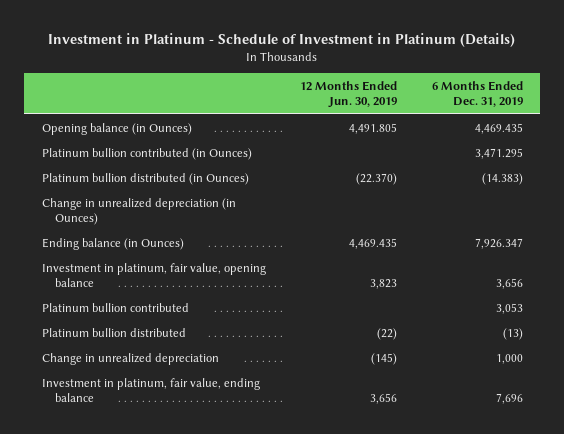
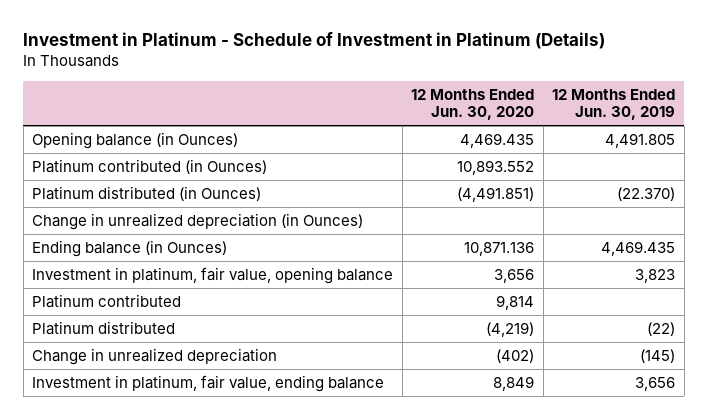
- | 12 Months Ended Jun. 30, 2019 | 6 Months Ended Dec. 31, 2019
+ | 12 Months Ended Jun. 30, 2020 | 12 Months Ended Jun. 30, 2019
- Platinum bullion contributed (in Ounces) | | 3,471.295
- Platinum bullion distributed (in Ounces) | (22.370) | (14.383)
+ Platinum contributed (in Ounces) | 10,893.552 |
+ Platinum distributed (in Ounces) | (4,491.851) | (22.370)
- Platinum bullion contributed | | 3,053
- Platinum bullion distributed | (22) | (13)
+ Platinum contributed | 9,814 |
+ Platinum distributed | (4,219) | (22)

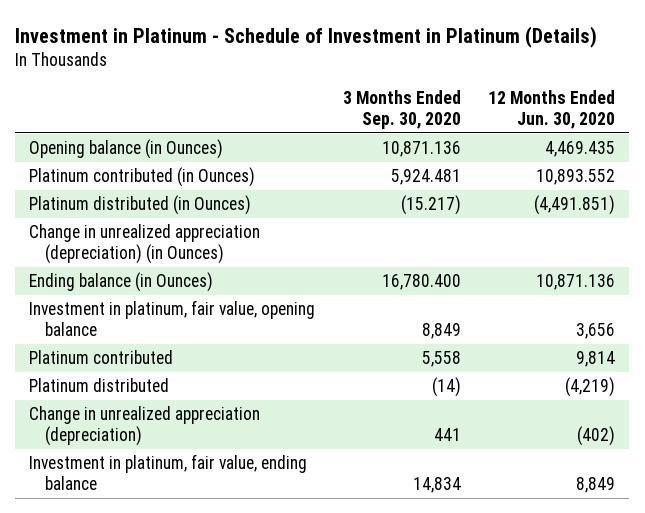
- | 12 Months Ended Jun. 30, 2020 | 12 Months Ended Jun. 30, 2019
+ | 3 Months Ended Sep. 30, 2020 | 12 Months Ended Jun. 30, 2020
- Change in unrealized depreciation (in Ounces)
+ Change in unrealized appreciation (depreciation) (in Ounces)
- Change in unrealized depreciation | (402) | (145)
+ Change in unrealized appreciation (depreciation) | 441 | (402)

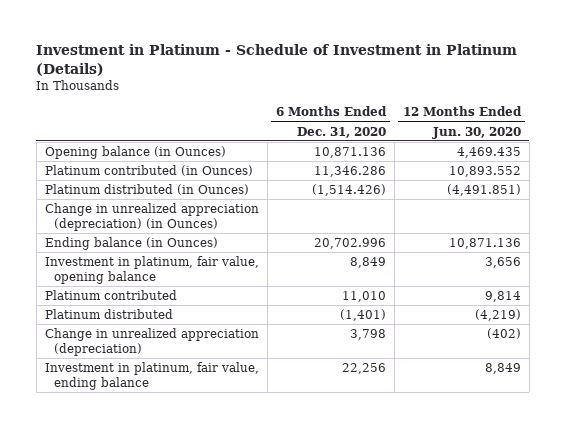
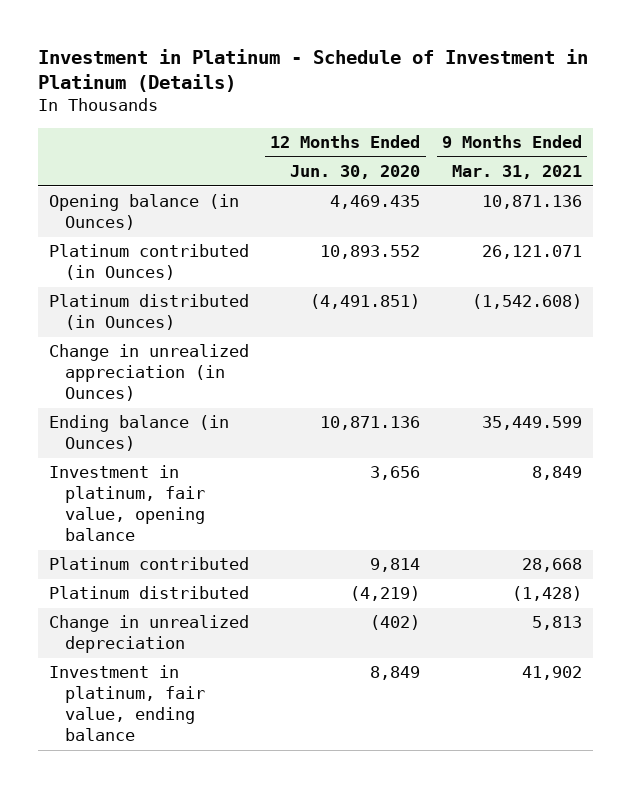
- | 6 Months Ended Dec. 31, 2020 | 12 Months Ended Jun. 30, 2020
+ | 12 Months Ended Jun. 30, 2020 | 9 Months Ended Mar. 31, 2021
- Change in unrealized appreciation (depreciation) (in Ounces)
+ Change in unrealized appreciation (in Ounces)
- Change in unrealized appreciation (depreciation) | 3,798 | (402)
+ Change in unrealized depreciation | (402) | 5,813

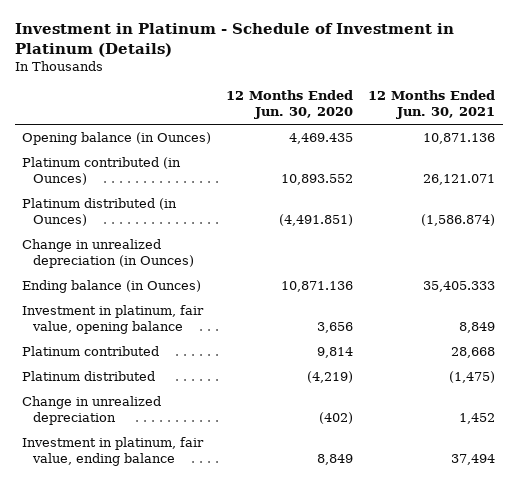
- | 12 Months Ended Jun. 30, 2020 | 9 Months Ended Mar. 31, 2021
+ | 12 Months Ended Jun. 30, 2020 | 12 Months Ended Jun. 30, 2021
- Change in unrealized appreciation (in Ounces)
+ Change in unrealized depreciation (in Ounces)

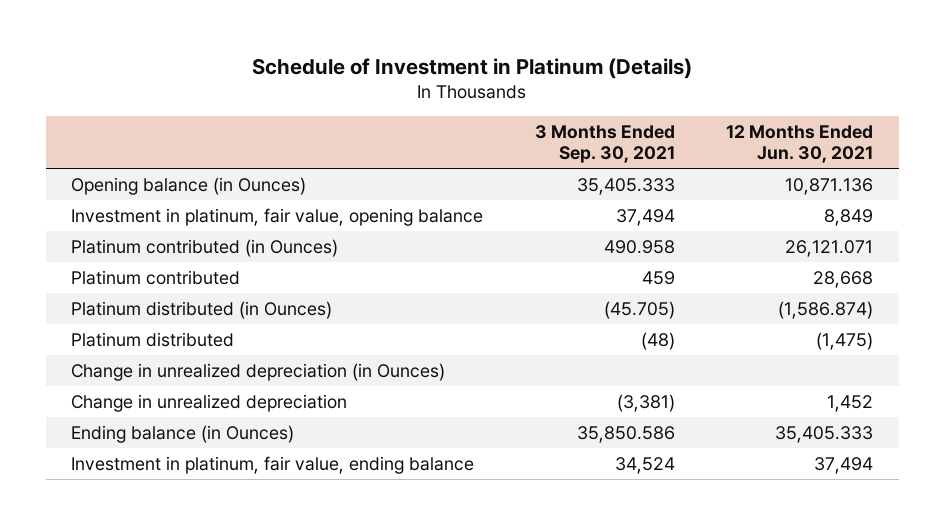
- Investment in Platinum - Schedule of Investment in Platinum (Details)
+ Schedule of Investment in Platinum (Details)
- | 12 Months Ended Jun. 30, 2020 | 12 Months Ended Jun. 30, 2021
+ | 3 Months Ended Sep. 30, 2021 | 12 Months Ended Jun. 30, 2021
moved down: Platinum contributed (in Ounces) | 490.958 | 26,121.071
moved down: Platinum distributed (in Ounces) | (45.705) | (1,586.874)
moved down: Change in unrealized depreciation (in Ounces)
moved down: Ending balance (in Ounces) | 35,850.586 | 35,405.333

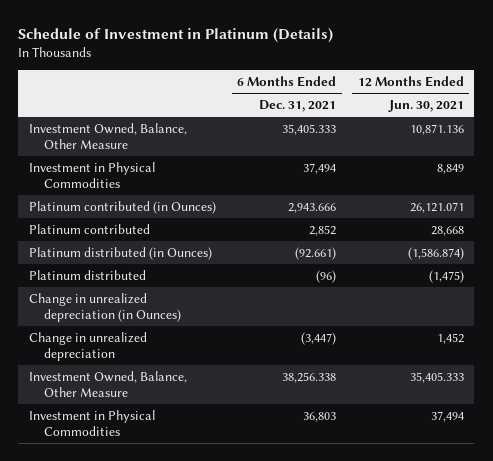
- | 3 Months Ended Sep. 30, 2021 | 12 Months Ended Jun. 30, 2021
+ | 6 Months Ended Dec. 31, 2021 | 12 Months Ended Jun. 30, 2021
- Opening balance (in Ounces) | 35,405.333 | 10,871.136
- Investment in platinum, fair value, opening balance | 37,494 | 8,849
+ Investment Owned, Balance, Other Measure | 35,405.333 | 10,871.136
+ Investment in Physical Commodities | 37,494 | 8,849
- Ending balance (in Ounces) | 35,850.586 | 35,405.333
- Investment in platinum, fair value, ending balance | 34,524 | 37,494
+ Investment Owned, Balance, Other Measure | 38,256.338 | 35,405.333
+ Investment in Physical Commodities | 36,803 | 37,494

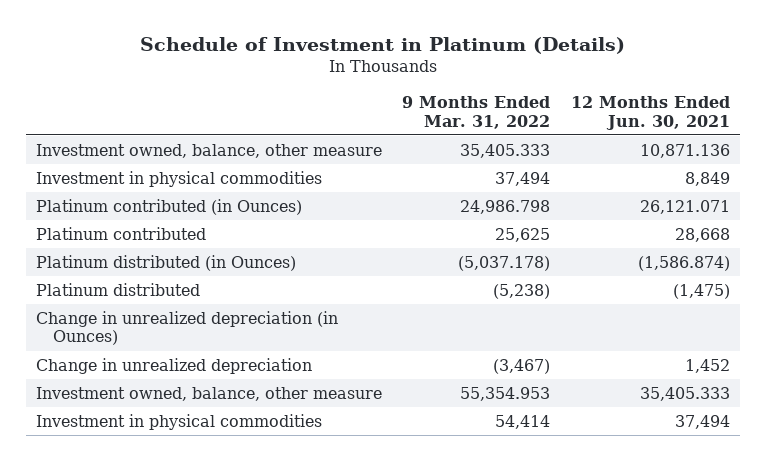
- | 6 Months Ended Dec. 31, 2021 | 12 Months Ended Jun. 30, 2021
+ | 9 Months Ended Mar. 31, 2022 | 12 Months Ended Jun. 30, 2021
- Investment Owned, Balance, Other Measure | 35,405.333 | 10,871.136
- Investment in Physical Commodities | 37,494 | 8,849
+ Investment owned, balance, other measure | 35,405.333 | 10,871.136
+ Investment in physical commodities | 37,494 | 8,849
- Investment Owned, Balance, Other Measure | 38,256.338 | 35,405.333
- Investment in Physical Commodities | 36,803 | 37,494
+ Investment owned, balance, other measure | 55,354.953 | 35,405.333
+ Investment in physical commodities | 54,414 | 37,494

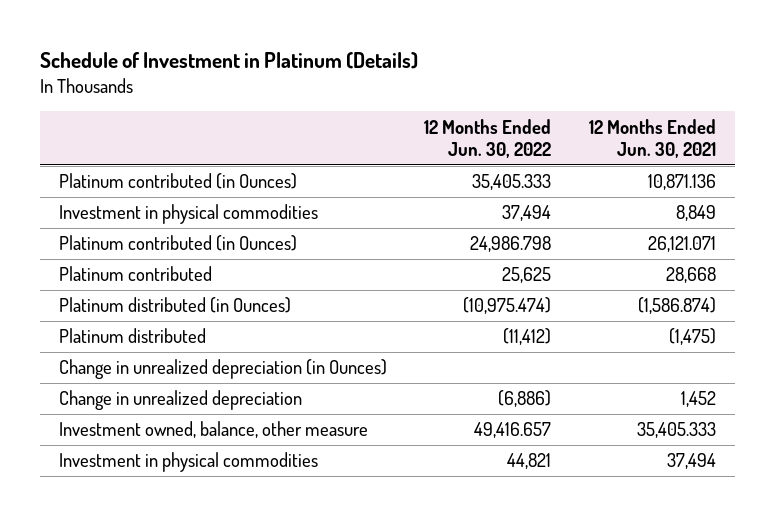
- | 9 Months Ended Mar. 31, 2022 | 12 Months Ended Jun. 30, 2021
+ | 12 Months Ended Jun. 30, 2022 | 12 Months Ended Jun. 30, 2021
- Investment owned, balance, other measure | 35,405.333 | 10,871.136
+ Platinum contributed (in Ounces) | 35,405.333 | 10,871.136

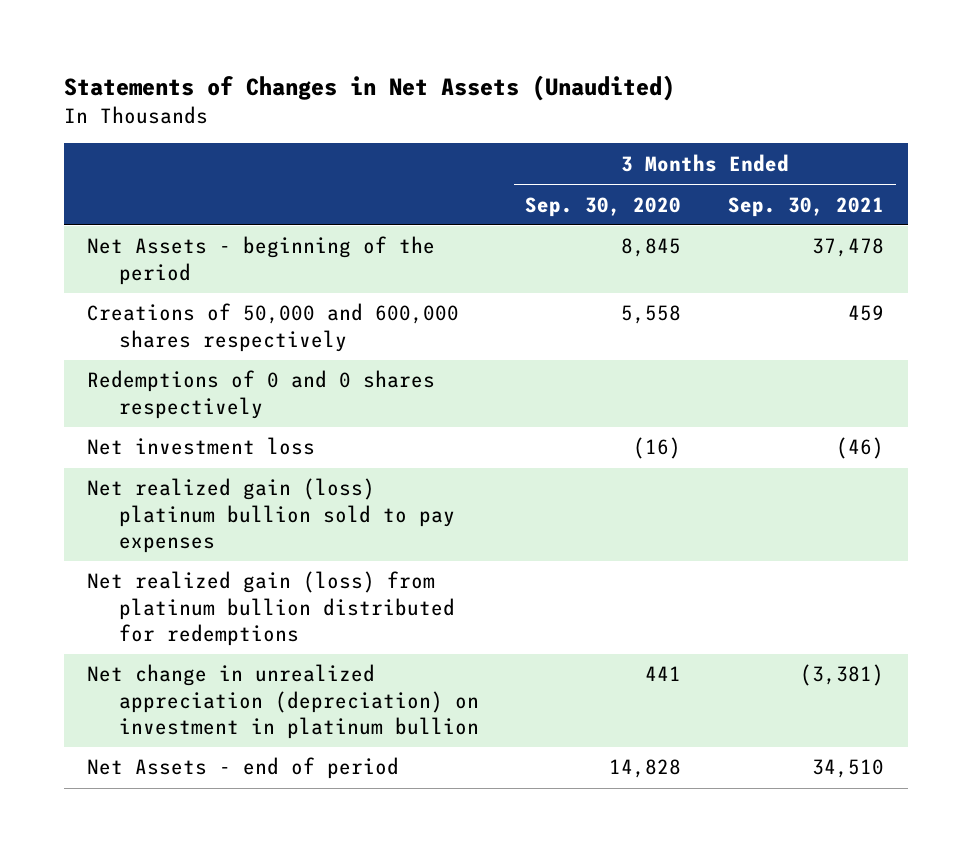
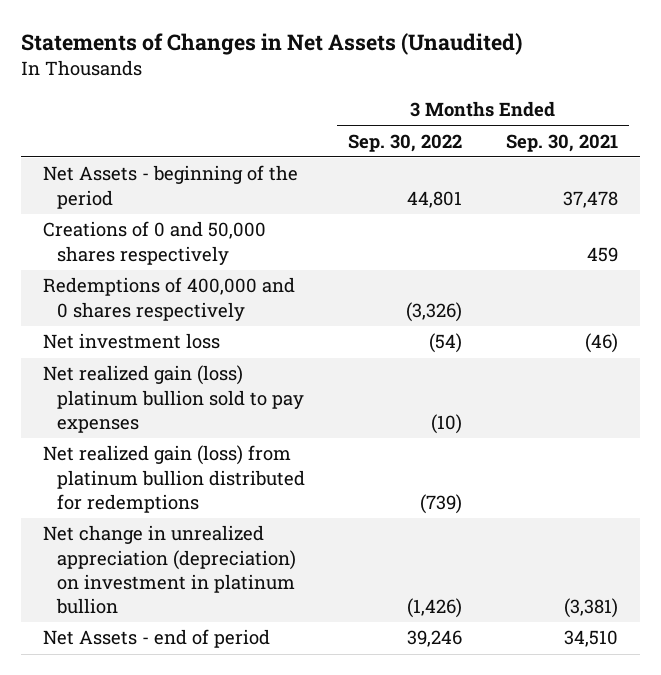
- | 3 Months Ended Sep. 30, 2020 | 3 Months Ended Sep. 30, 2021
+ | 3 Months Ended Sep. 30, 2022 | 3 Months Ended Sep. 30, 2021
- Creations of 50,000 and 600,000 shares respectively | 5,558 | 459
- Redemptions of 0 and 0 shares respectively
+ Creations of 0 and 50,000 shares respectively | | 459
+ Redemptions of 400,000 and 0 shares respectively | (3,326) |

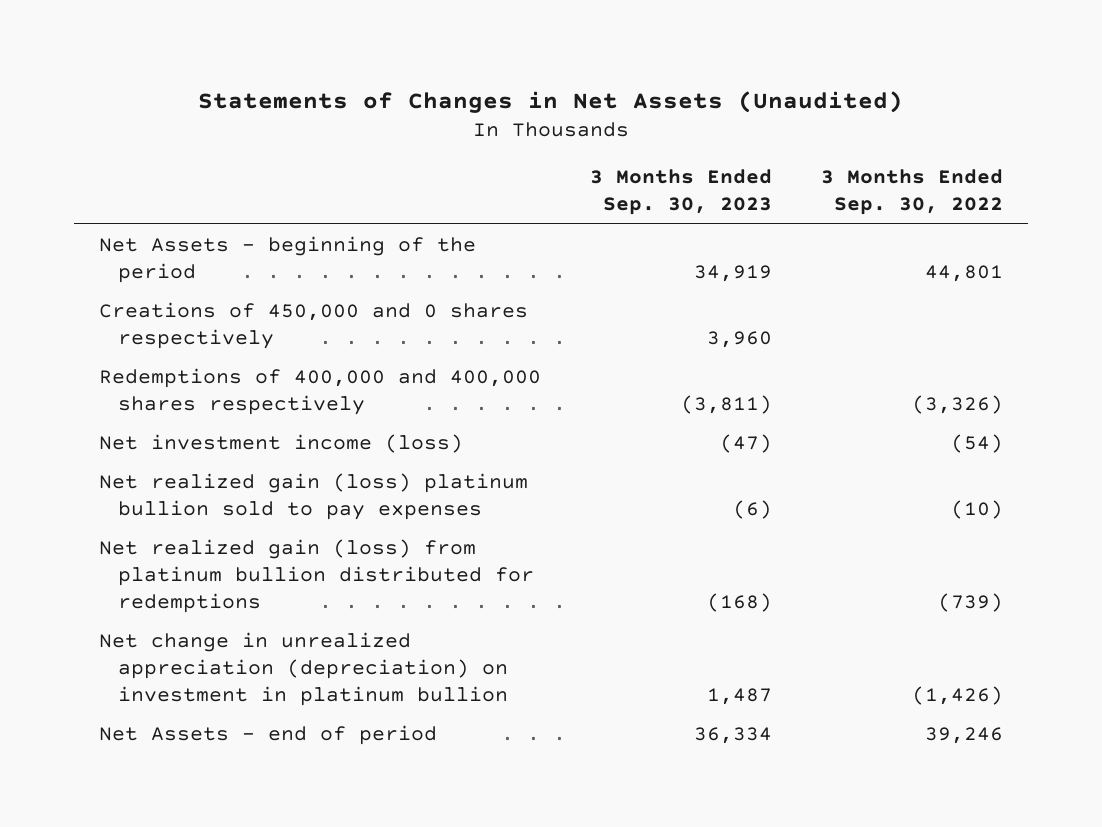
- | 3 Months Ended Sep. 30, 2022 | 3 Months Ended Sep. 30, 2021
+ | 3 Months Ended Sep. 30, 2023 | 3 Months Ended Sep. 30, 2022
- Creations of 0 and 50,000 shares respectively | | 459
- Redemptions of 400,000 and 0 shares respectively | (3,326) |
- Net investment loss | (54) | (46)
+ Creations of 450,000 and 0 shares respectively | 3,960 |
+ Redemptions of 400,000 and 400,000 shares respectively | (3,811) | (3,326)
+ Net investment income (loss) | (47) | (54)

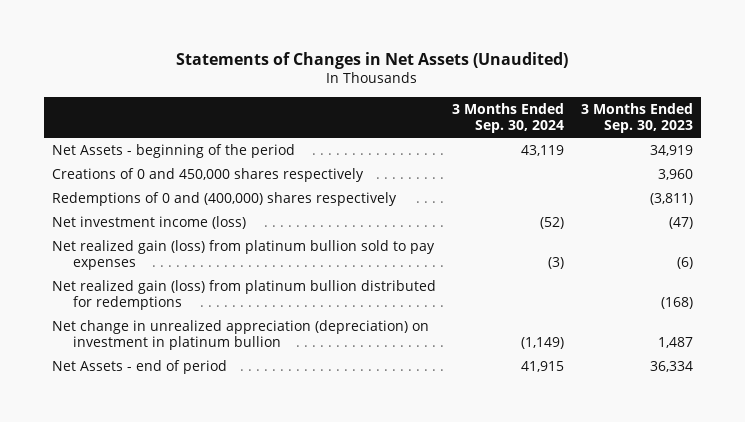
- | 3 Months Ended Sep. 30, 2023 | 3 Months Ended Sep. 30, 2022
+ | 3 Months Ended Sep. 30, 2024 | 3 Months Ended Sep. 30, 2023
- Creations of 450,000 and 0 shares respectively | 3,960 |
- Redemptions of 400,000 and 400,000 shares respectively | (3,811) | (3,326)
+ Creations of 0 and 450,000 shares respectively | | 3,960
+ Redemptions of 0 and (400,000) shares respectively | | (3,811)
- Net realized gain (loss) platinum bullion sold to pay expenses | (6) | (10)
+ Net realized gain (loss) from platinum bullion sold to pay expenses | (3) | (6)

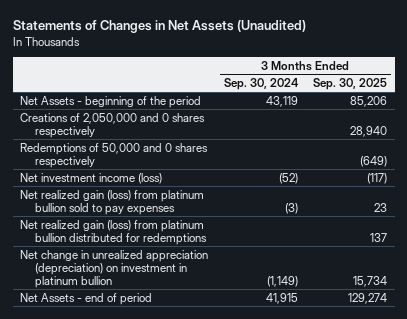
- | 3 Months Ended Sep. 30, 2024 | 3 Months Ended Sep. 30, 2023
+ | 3 Months Ended Sep. 30, 2024 | 3 Months Ended Sep. 30, 2025
- Creations of 0 and 450,000 shares respectively | | 3,960
- Redemptions of 0 and (400,000) shares respectively | | (3,811)
+ Creations of 2,050,000 and 0 shares respectively | | 28,940
+ Redemptions of 50,000 and 0 shares respectively | | (649)

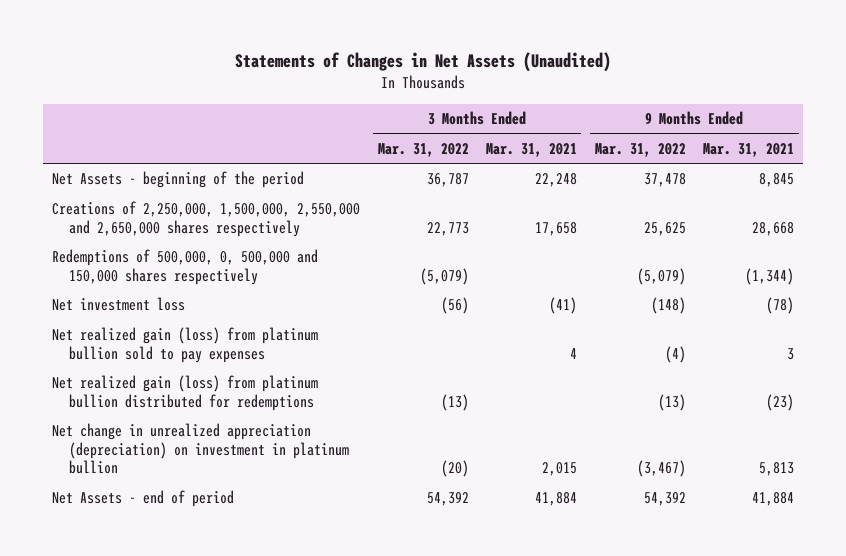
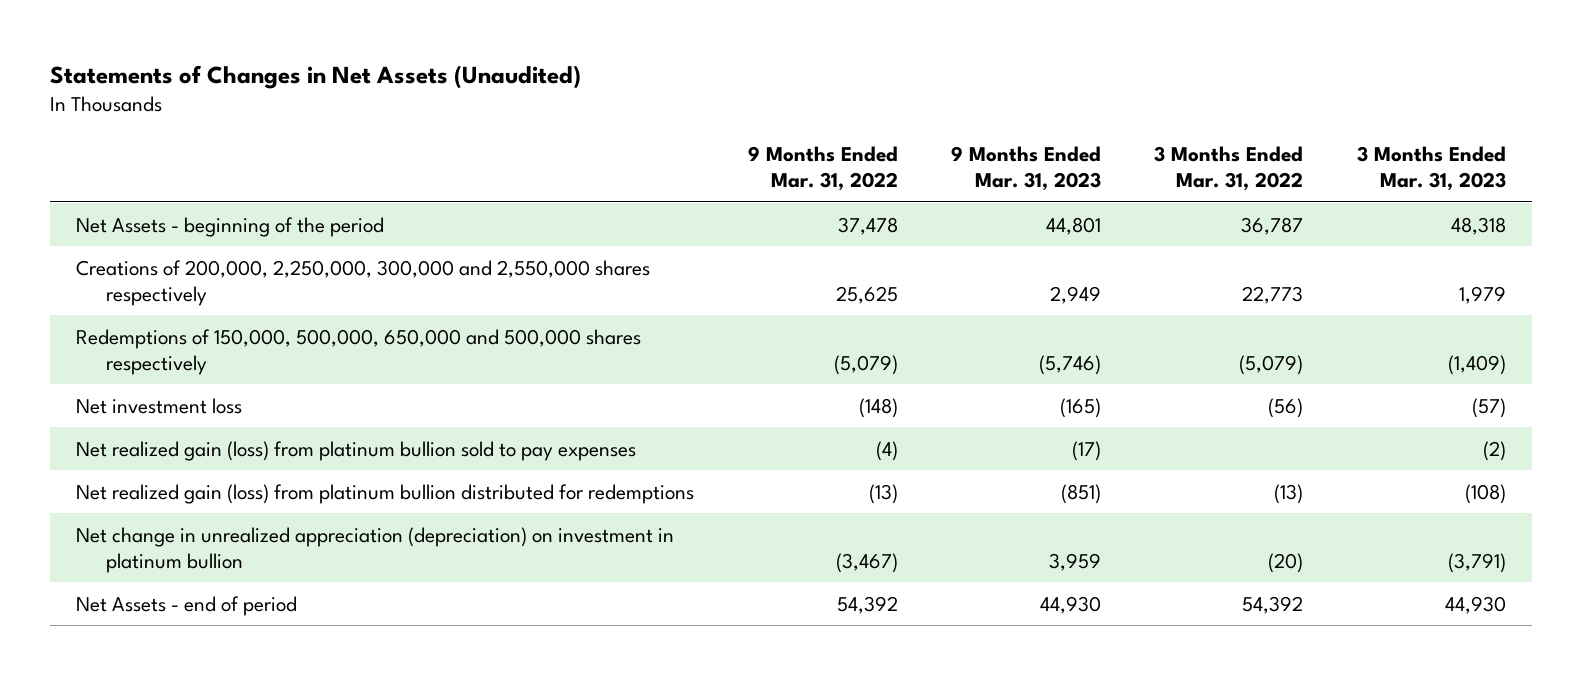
- | 3 Months Ended Mar. 31, 2022 | 3 Months Ended Mar. 31, 2021 | 9 Months Ended Mar. 31, 2022 | 9 Months Ended Mar. 31, 2021
+ | 9 Months Ended Mar. 31, 2022 | 9 Months Ended Mar. 31, 2023 | 3 Months Ended Mar. 31, 2022 | 3 Months Ended Mar. 31, 2023
- Creations of 2,250,000, 1,500,000, 2,550,000 and 2,650,000 shares respectively | 22,773 | 17,658 | 25,625 | 28,668
- Redemptions of 500,000, 0, 500,000 and 150,000 shares respectively | (5,079) | | (5,079) | (1,344)
+ Creations of 200,000, 2,250,000, 300,000 and 2,550,000 shares respectively | 25,625 | 2,949 | 22,773 | 1,979
+ Redemptions of 150,000, 500,000, 650,000 and 500,000 shares respectively | (5,079) | (5,746) | (5,079) | (1,409)

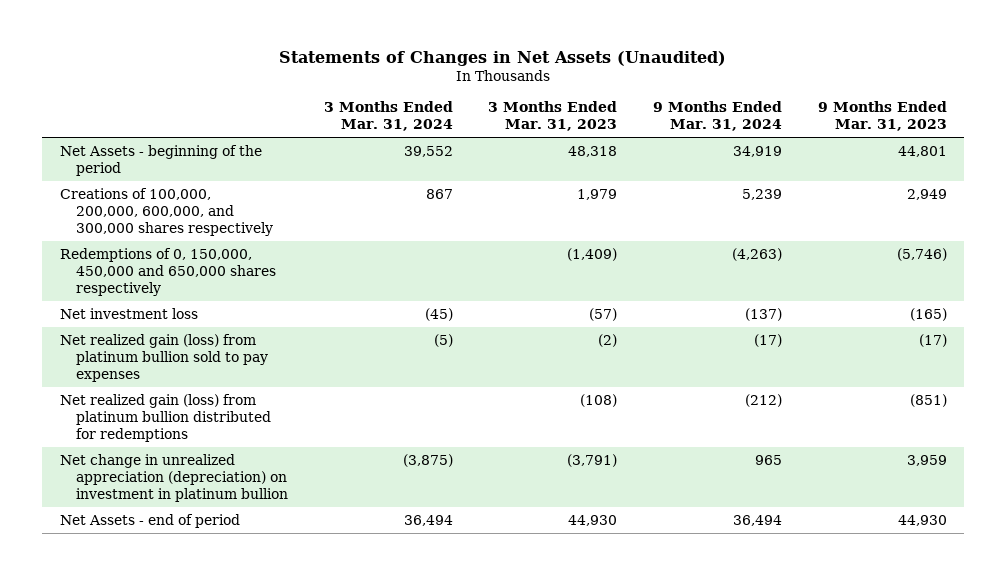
- | 9 Months Ended Mar. 31, 2022 | 9 Months Ended Mar. 31, 2023 | 3 Months Ended Mar. 31, 2022 | 3 Months Ended Mar. 31, 2023
+ | 3 Months Ended Mar. 31, 2024 | 3 Months Ended Mar. 31, 2023 | 9 Months Ended Mar. 31, 2024 | 9 Months Ended Mar. 31, 2023
- Creations of 200,000, 2,250,000, 300,000 and 2,550,000 shares respectively | 25,625 | 2,949 | 22,773 | 1,979
- Redemptions of 150,000, 500,000, 650,000 and 500,000 shares respectively | (5,079) | (5,746) | (5,079) | (1,409)
+ Creations of 100,000, 200,000, 600,000, and 300,000 shares respectively | 867 | 1,979 | 5,239 | 2,949
+ Redemptions of 0, 150,000, 450,000 and 650,000 shares respectively | | (1,409) | (4,263) | (5,746)

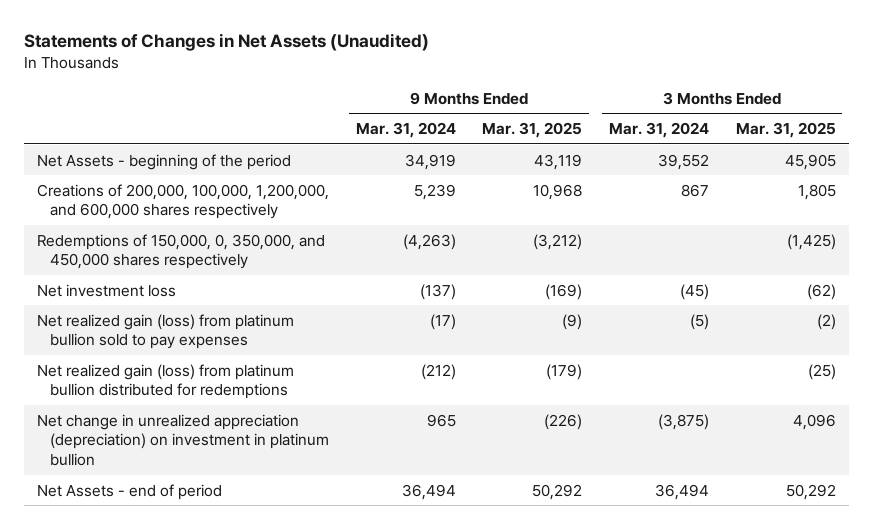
- | 3 Months Ended Mar. 31, 2024 | 3 Months Ended Mar. 31, 2023 | 9 Months Ended Mar. 31, 2024 | 9 Months Ended Mar. 31, 2023
+ | 9 Months Ended Mar. 31, 2024 | 9 Months Ended Mar. 31, 2025 | 3 Months Ended Mar. 31, 2024 | 3 Months Ended Mar. 31, 2025
- Creations of 100,000, 200,000, 600,000, and 300,000 shares respectively | 867 | 1,979 | 5,239 | 2,949
- Redemptions of 0, 150,000, 450,000 and 650,000 shares respectively | | (1,409) | (4,263) | (5,746)
+ Creations of 200,000, 100,000, 1,200,000, and 600,000 shares respectively | 5,239 | 10,968 | 867 | 1,805
+ Redemptions of 150,000, 0, 350,000, and 450,000 shares respectively | (4,263) | (3,212) | | (1,425)

